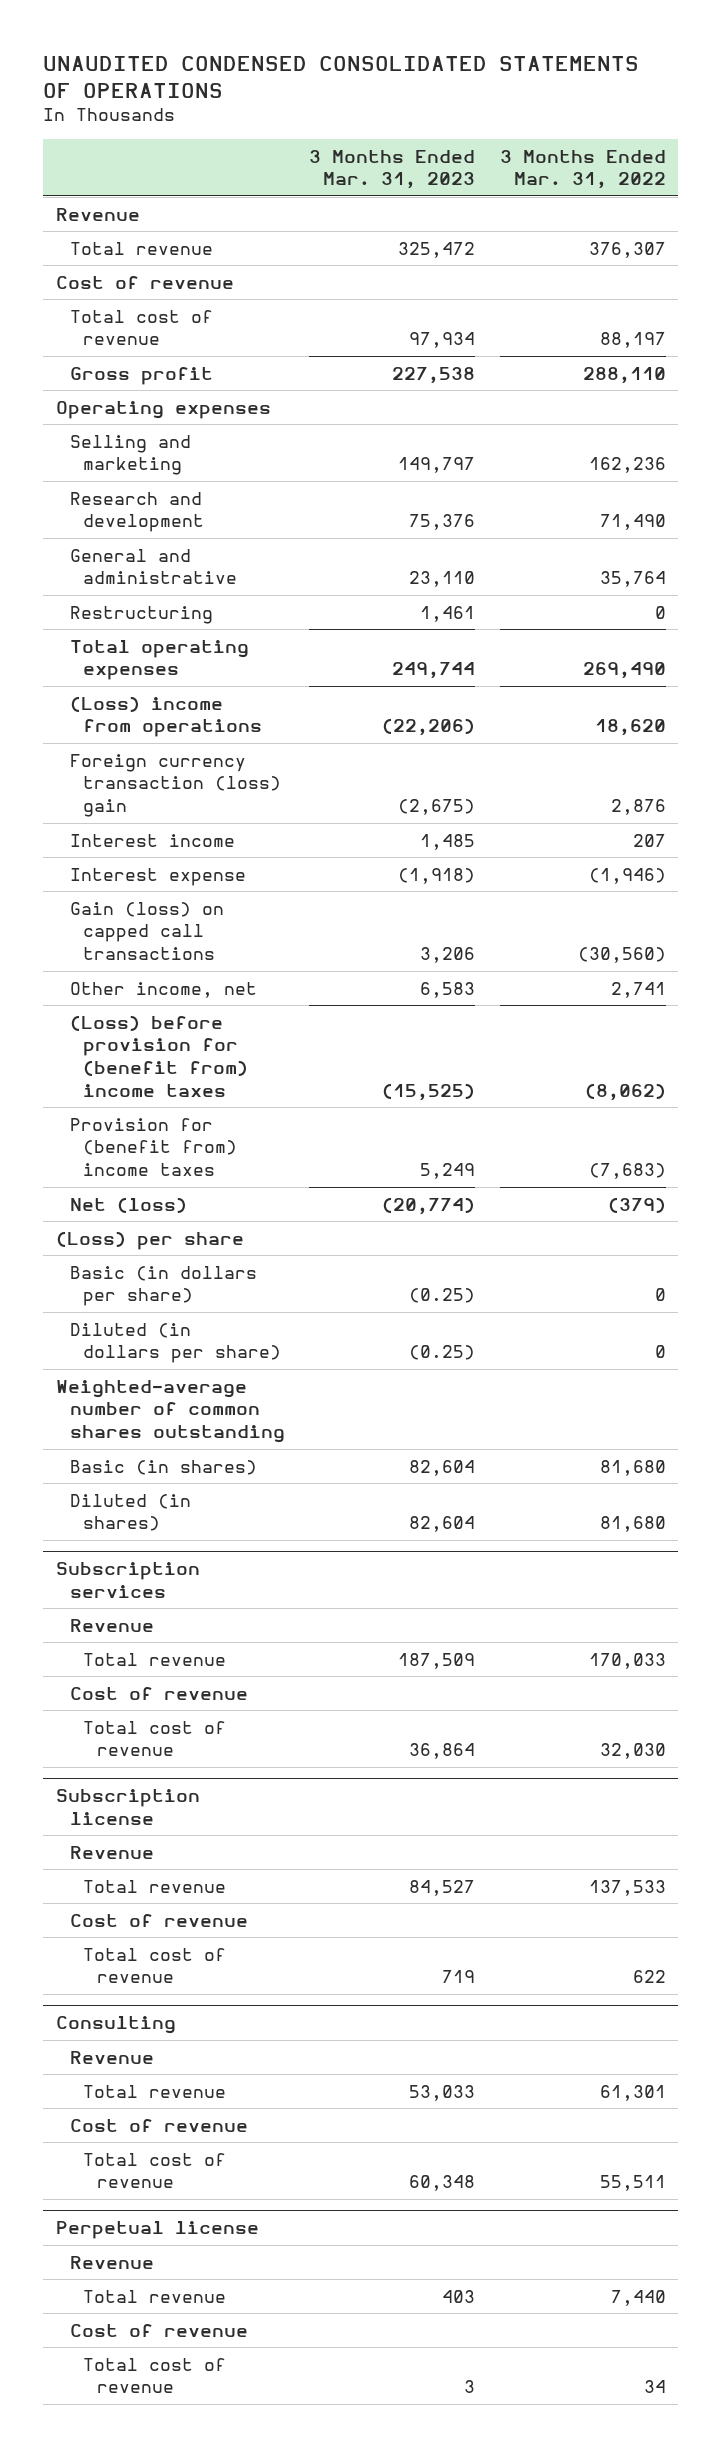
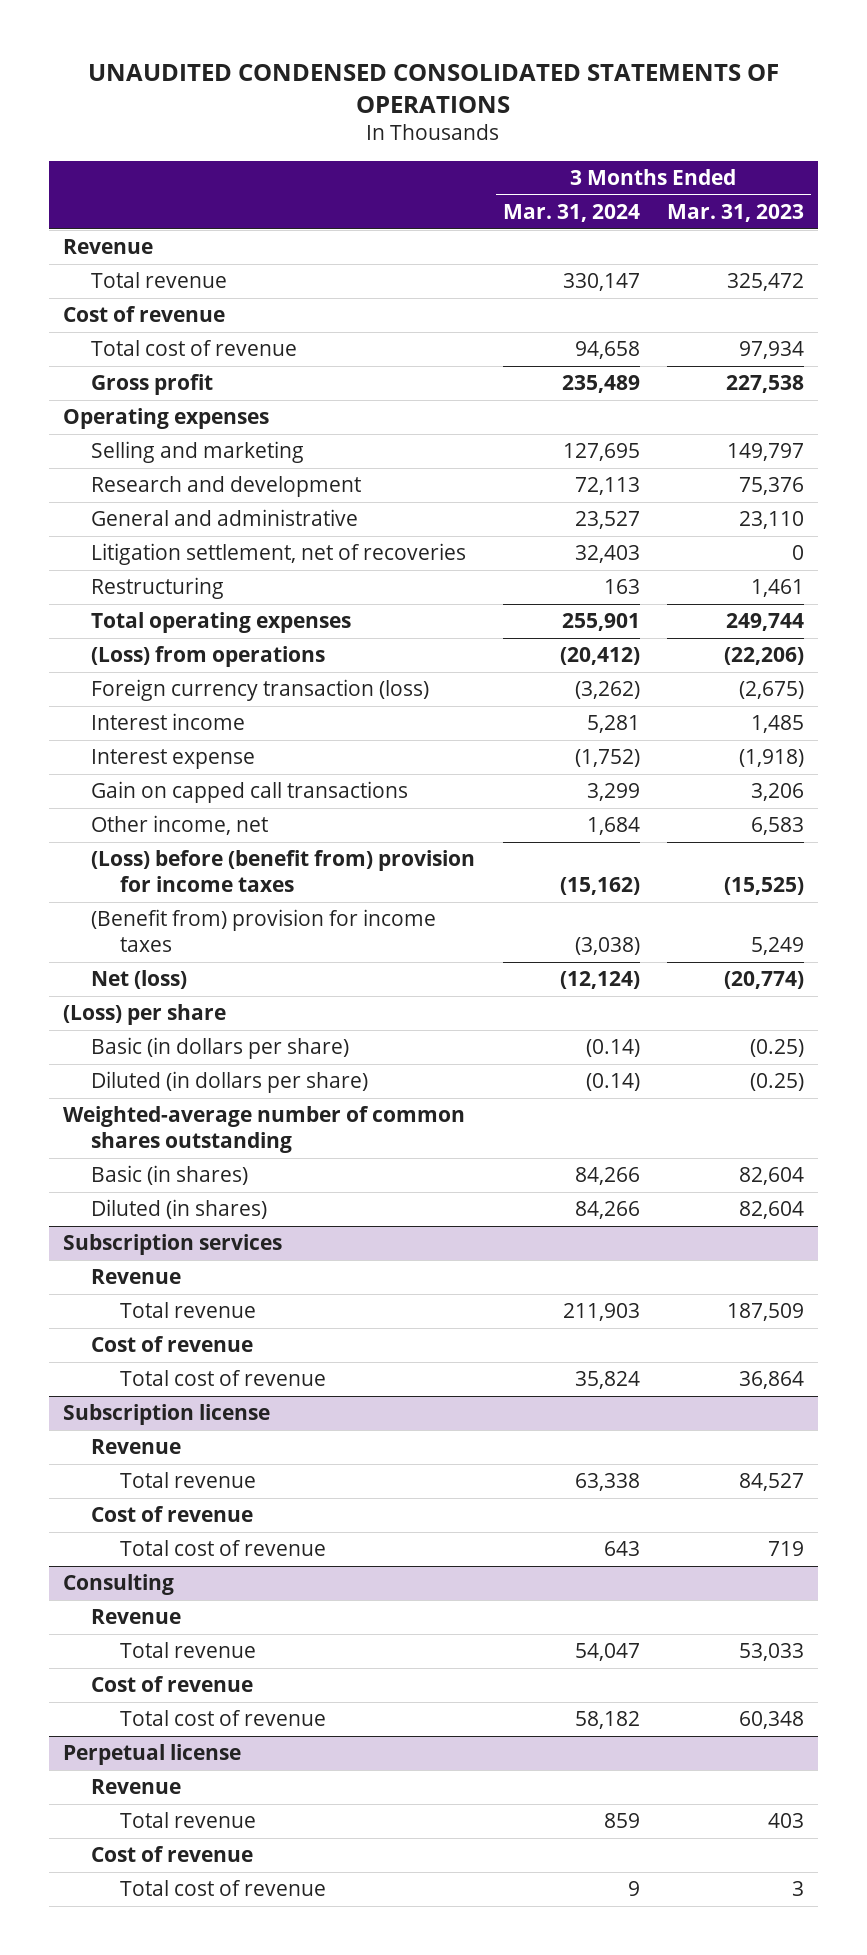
- | 3 Months Ended Mar. 31, 2023 | 3 Months Ended Mar. 31, 2022
+ | 3 Months Ended Mar. 31, 2024 | 3 Months Ended Mar. 31, 2023
+ Litigation settlement, net of recoveries | 32,403 | 0
- (Loss) income from operations | (22,206) | 18,620
- Foreign currency transaction (loss) gain | (2,675) | 2,876
+ (Loss) from operations | (20,412) | (22,206)
+ Foreign currency transaction (loss) | (3,262) | (2,675)
- Gain (loss) on capped call transactions | 3,206 | (30,560)
+ Gain on capped call transactions | 3,299 | 3,206
- (Loss) before provision for (benefit from) income taxes | (15,525) | (8,062)
- Provision for (benefit from) income taxes | 5,249 | (7,683)
+ (Loss) before (benefit from) provision for income taxes | (15,162) | (15,525)
+ (Benefit from) provision for income taxes | (3,038) | 5,249

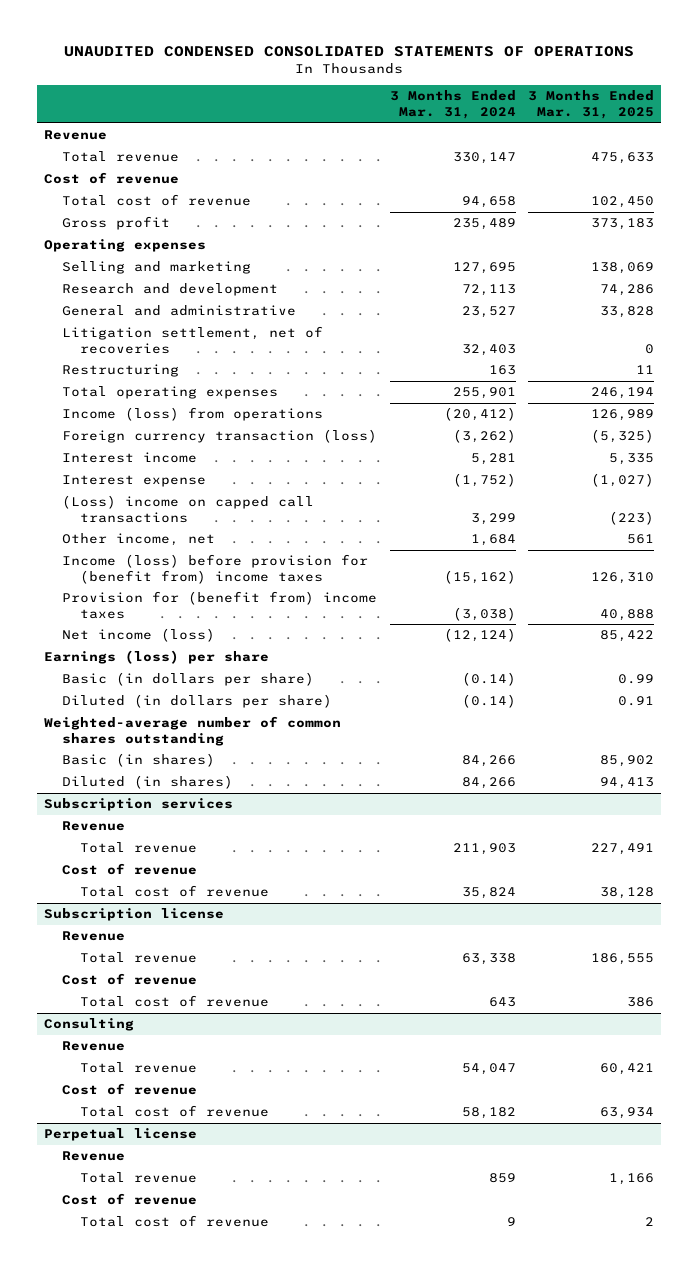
- | 3 Months Ended Mar. 31, 2024 | 3 Months Ended Mar. 31, 2023
+ | 3 Months Ended Mar. 31, 2024 | 3 Months Ended Mar. 31, 2025
- (Loss) from operations | (20,412) | (22,206)
+ Income (loss) from operations | (20,412) | 126,989
- Gain on capped call transactions | 3,299 | 3,206
+ (Loss) income on capped call transactions | 3,299 | (223)
- (Loss) before (benefit from) provision for income taxes | (15,162) | (15,525)
- (Benefit from) provision for income taxes | (3,038) | 5,249
- Net (loss) | (12,124) | (20,774)
- (Loss) per share
+ Income (loss) before provision for (benefit from) income taxes | (15,162) | 126,310
+ Provision for (benefit from) income taxes | (3,038) | 40,888
+ Net income (loss) | (12,124) | 85,422
+ Earnings (loss) per share

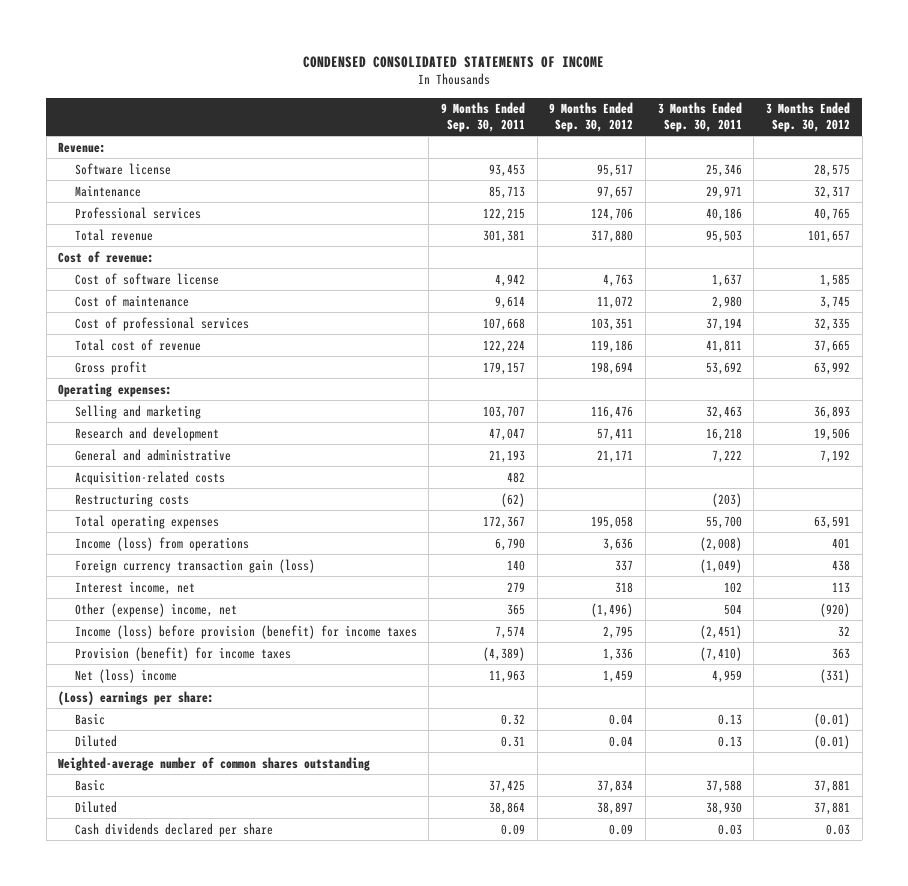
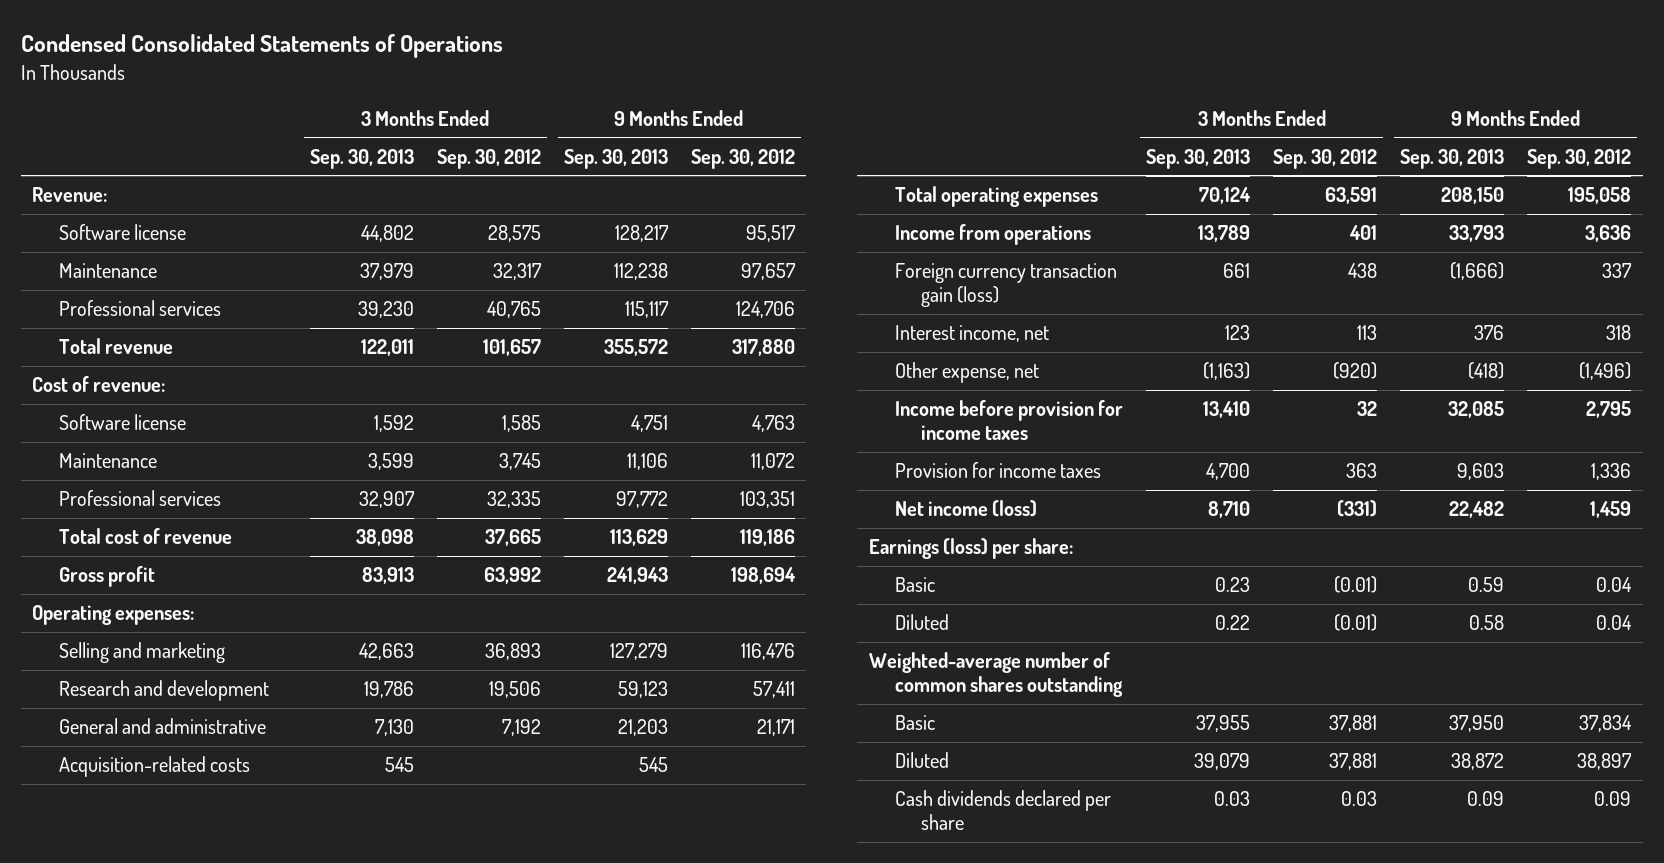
- CONDENSED CONSOLIDATED STATEMENTS OF INCOME
+ Condensed Consolidated Statements of Operations
- | 9 Months Ended Sep. 30, 2011 | 9 Months Ended Sep. 30, 2012 | 3 Months Ended Sep. 30, 2011 | 3 Months Ended Sep. 30, 2012
+ | 3 Months Ended Sep. 30, 2013 | 3 Months Ended Sep. 30, 2012 | 9 Months Ended Sep. 30, 2013 | 9 Months Ended Sep. 30, 2012
- Cost of software license | 4,942 | 4,763 | 1,637 | 1,585
- Cost of maintenance | 9,614 | 11,072 | 2,980 | 3,745
- Cost of professional services | 107,668 | 103,351 | 37,194 | 32,335
+ Software license | 1,592 | 1,585 | 4,751 | 4,763
+ Maintenance | 3,599 | 3,745 | 11,106 | 11,072
+ Professional services | 32,907 | 32,335 | 97,772 | 103,351
- Restructuring costs | (62) | | (203) |
- Income (loss) from operations | 6,790 | 3,636 | (2,008) | 401
+ Income from operations | 13,789 | 401 | 33,793 | 3,636
- Other (expense) income, net | 365 | (1,496) | 504 | (920)
- Income (loss) before provision (benefit) for income taxes | 7,574 | 2,795 | (2,451) | 32
- Provision (benefit) for income taxes | (4,389) | 1,336 | (7,410) | 363
- Net (loss) income | 11,963 | 1,459 | 4,959 | (331)
- (Loss) earnings per share:
+ Other expense, net | (1,163) | (920) | (418) | (1,496)
+ Income before provision for income taxes | 13,410 | 32 | 32,085 | 2,795
+ Provision for income taxes | 4,700 | 363 | 9,603 | 1,336
+ Net income (loss) | 8,710 | (331) | 22,482 | 1,459
+ Earnings (loss) per share:

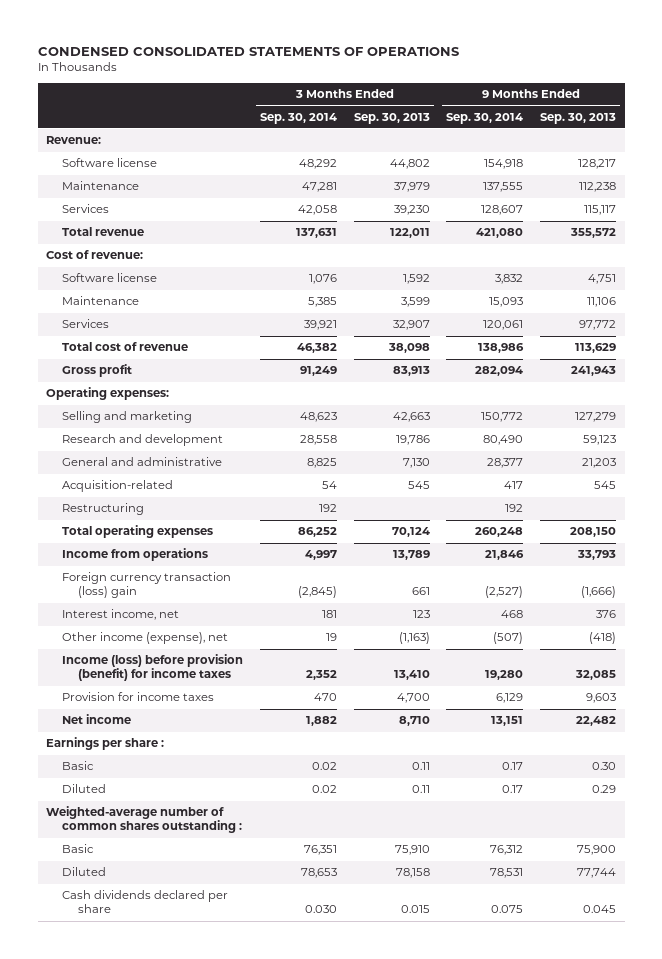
- Condensed Consolidated Statements of Operations
+ CONDENSED CONSOLIDATED STATEMENTS OF OPERATIONS
- | 3 Months Ended Sep. 30, 2013 | 3 Months Ended Sep. 30, 2012 | 9 Months Ended Sep. 30, 2013 | 9 Months Ended Sep. 30, 2012
+ | 3 Months Ended Sep. 30, 2014 | 3 Months Ended Sep. 30, 2013 | 9 Months Ended Sep. 30, 2014 | 9 Months Ended Sep. 30, 2013
- Professional services | 39,230 | 40,765 | 115,117 | 124,706
+ Services | 42,058 | 39,230 | 128,607 | 115,117
- Professional services | 32,907 | 32,335 | 97,772 | 103,351
+ Services | 39,921 | 32,907 | 120,061 | 97,772
- Acquisition-related costs | 545 | | 545 |
+ Acquisition-related | 54 | 545 | 417 | 545
+ Restructuring | 192 | | 192 |
- Foreign currency transaction gain (loss) | 661 | 438 | (1,666) | 337
+ Foreign currency transaction (loss) gain | (2,845) | 661 | (2,527) | (1,666)
- Other expense, net | (1,163) | (920) | (418) | (1,496)
- Income before provision for income taxes | 13,410 | 32 | 32,085 | 2,795
+ Other income (expense), net | 19 | (1,163) | (507) | (418)
+ Income (loss) before provision (benefit) for income taxes | 2,352 | 13,410 | 19,280 | 32,085
- Net income (loss) | 8,710 | (331) | 22,482 | 1,459
- Earnings (loss) per share:
- Basic | 0.23 | (0.01) | 0.59 | 0.04
- Diluted | 0.22 | (0.01) | 0.58 | 0.04
- Weighted-average number of common shares outstanding
- Basic | 37,955 | 37,881 | 37,950 | 37,834
- Diluted | 39,079 | 37,881 | 38,872 | 38,897
- Cash dividends declared per share | 0.03 | 0.03 | 0.09 | 0.09
+ Net income | 1,882 | 8,710 | 13,151 | 22,482
+ Earnings per share :
+ Basic | 0.02 | 0.11 | 0.17 | 0.30
+ Diluted | 0.02 | 0.11 | 0.17 | 0.29
+ Weighted-average number of common shares outstanding :
+ Basic | 76,351 | 75,910 | 76,312 | 75,900
+ Diluted | 78,653 | 78,158 | 78,531 | 77,744
+ Cash dividends declared per share | 0.030 | 0.015 | 0.075 | 0.045

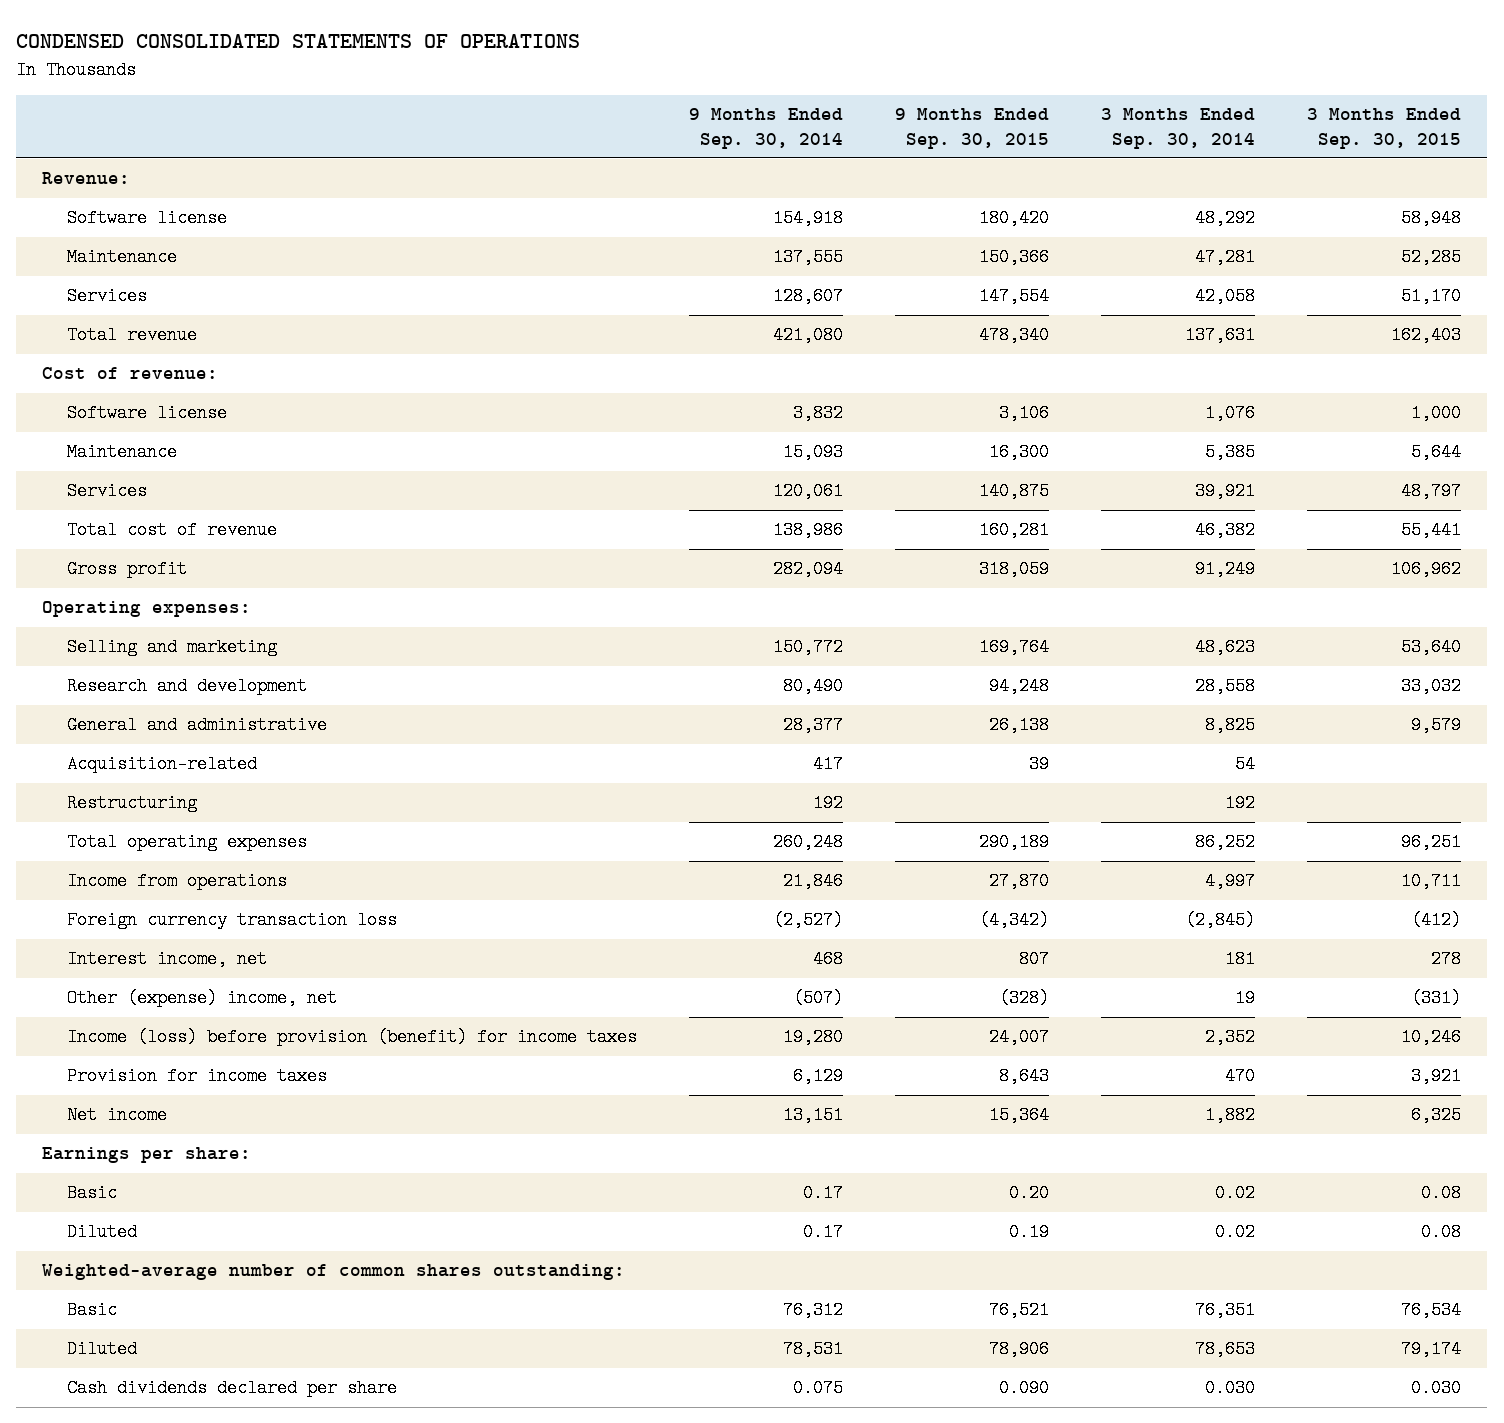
- | 3 Months Ended Sep. 30, 2014 | 3 Months Ended Sep. 30, 2013 | 9 Months Ended Sep. 30, 2014 | 9 Months Ended Sep. 30, 2013
+ | 9 Months Ended Sep. 30, 2014 | 9 Months Ended Sep. 30, 2015 | 3 Months Ended Sep. 30, 2014 | 3 Months Ended Sep. 30, 2015
- Foreign currency transaction (loss) gain | (2,845) | 661 | (2,527) | (1,666)
+ Foreign currency transaction loss | (2,527) | (4,342) | (2,845) | (412)
- Other income (expense), net | 19 | (1,163) | (507) | (418)
+ Other (expense) income, net | (507) | (328) | 19 | (331)
- Earnings per share :
+ Earnings per share:
- Weighted-average number of common shares outstanding :
+ Weighted-average number of common shares outstanding:

